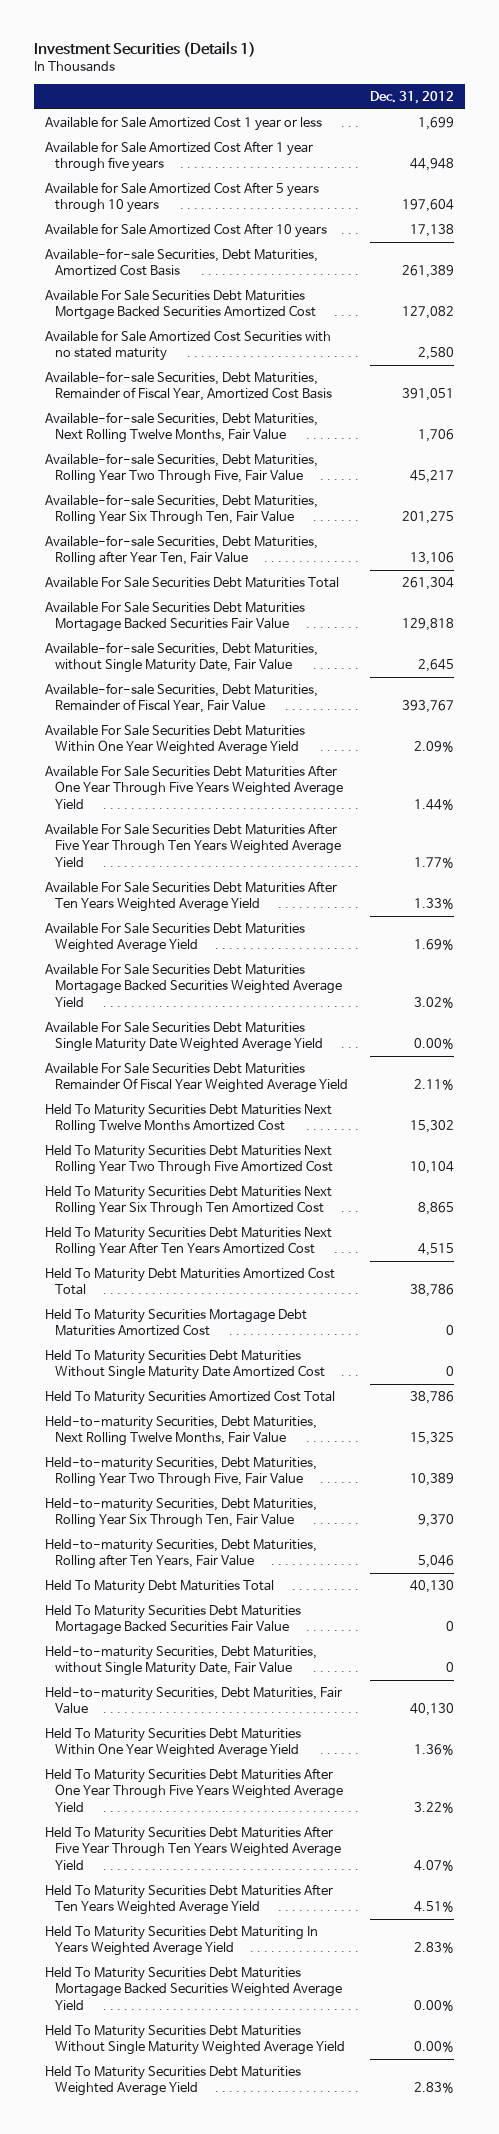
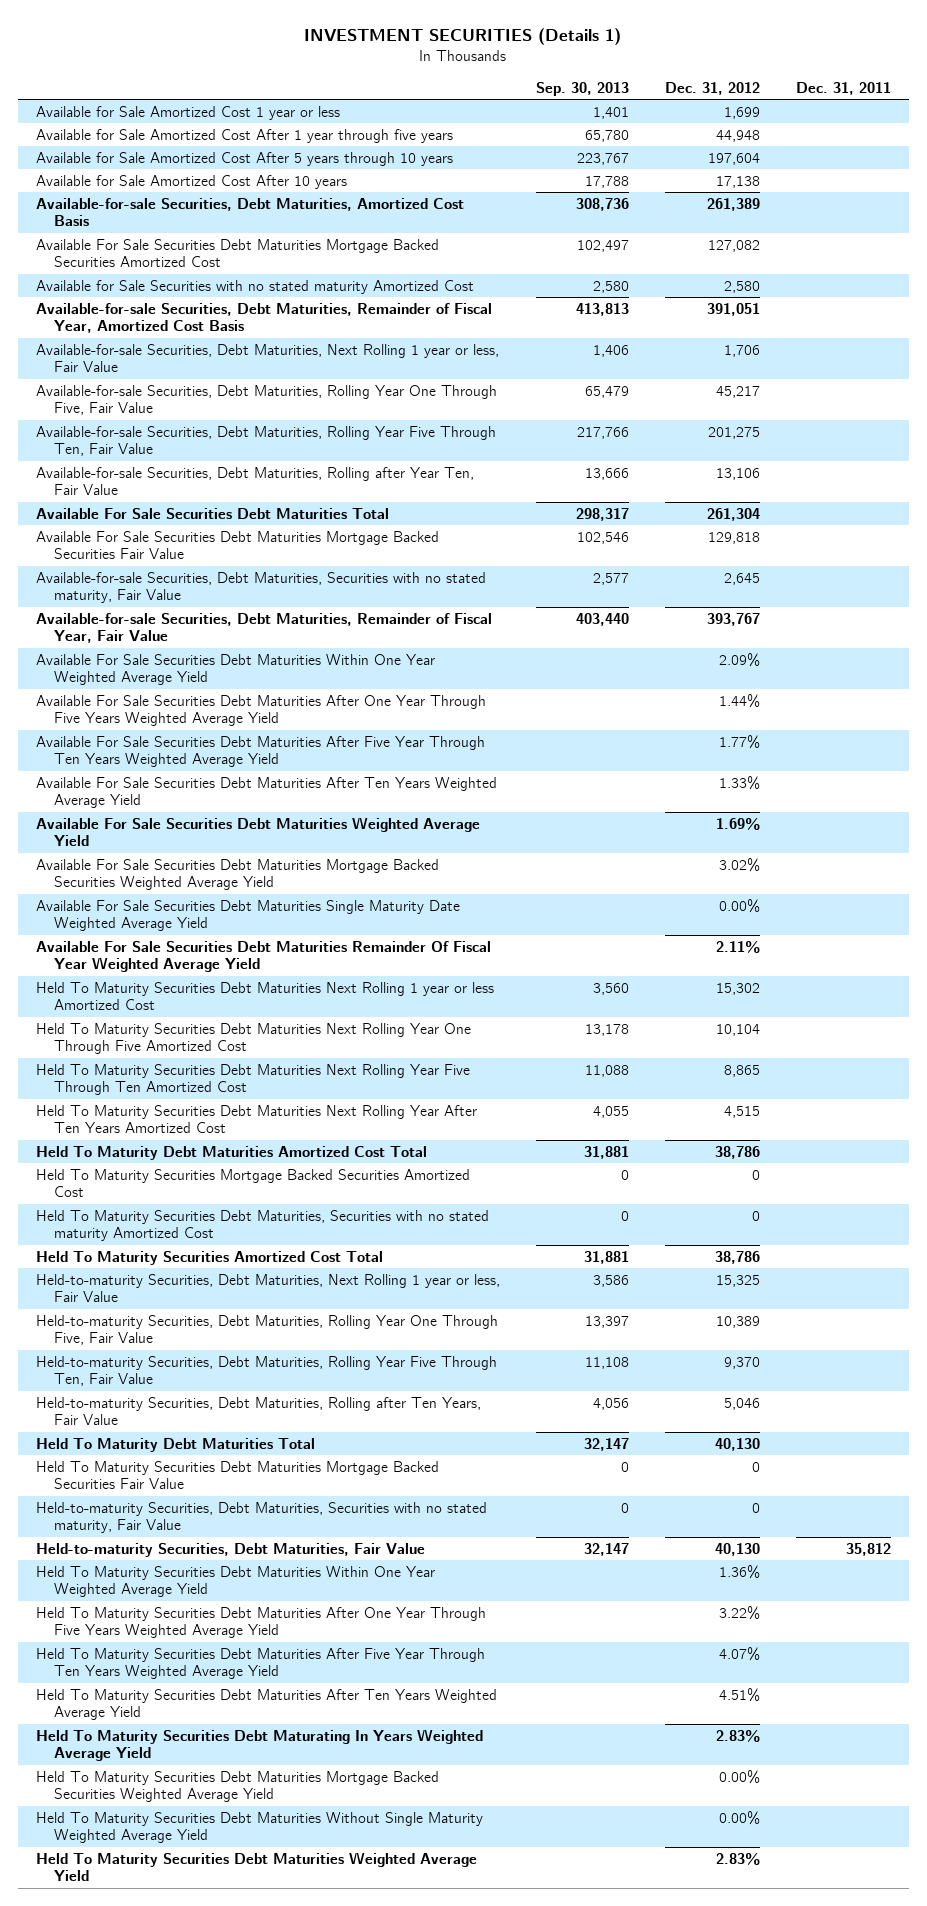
- Investment Securities (Details 1)
+ INVESTMENT SECURITIES (Details 1)
- | Dec. 31, 2012
+ | Sep. 30, 2013 | Dec. 31, 2012 | Dec. 31, 2011
- Available for Sale Amortized Cost Securities with no stated maturity | 2,580
+ Available for Sale Securities with no stated maturity Amortized Cost | 2,580 | 2,580 |
- Available-for-sale Securities, Debt Maturities, Next Rolling Twelve Months, Fair Value | 1,706
- Available-for-sale Securities, Debt Maturities, Rolling Year Two Through Five, Fair Value | 45,217
- Available-for-sale Securities, Debt Maturities, Rolling Year Six Through Ten, Fair Value | 201,275
+ Available-for-sale Securities, Debt Maturities, Next Rolling 1 year or less, Fair Value | 1,406 | 1,706 |
+ Available-for-sale Securities, Debt Maturities, Rolling Year One Through Five, Fair Value | 65,479 | 45,217 |
+ Available-for-sale Securities, Debt Maturities, Rolling Year Five Through Ten, Fair Value | 217,766 | 201,275 |
- Available For Sale Securities Debt Maturities Mortagage Backed Securities Fair Value | 129,818
- Available-for-sale Securities, Debt Maturities, without Single Maturity Date, Fair Value | 2,645
+ Available For Sale Securities Debt Maturities Mortgage Backed Securities Fair Value | 102,546 | 129,818 |
+ Available-for-sale Securities, Debt Maturities, Securities with no stated maturity, Fair Value | 2,577 | 2,645 |
- Available For Sale Securities Debt Maturities Mortagage Backed Securities Weighted Average Yield | 3.02%
+ Available For Sale Securities Debt Maturities Mortgage Backed Securities Weighted Average Yield | | 3.02% |
- Held To Maturity Securities Debt Maturities Next Rolling Twelve Months Amortized Cost | 15,302
- Held To Maturity Securities Debt Maturities Next Rolling Year Two Through Five Amortized Cost | 10,104
- Held To Maturity Securities Debt Maturities Next Rolling Year Six Through Ten Amortized Cost | 8,865
+ Held To Maturity Securities Debt Maturities Next Rolling 1 year or less Amortized Cost | 3,560 | 15,302 |
+ Held To Maturity Securities Debt Maturities Next Rolling Year One Through Five Amortized Cost | 13,178 | 10,104 |
+ Held To Maturity Securities Debt Maturities Next Rolling Year Five Through Ten Amortized Cost | 11,088 | 8,865 |
- Held To Maturity Securities Mortagage Debt Maturities Amortized Cost | 0
- Held To Maturity Securities Debt Maturities Without Single Maturity Date Amortized Cost | 0
+ Held To Maturity Securities Mortgage Backed Securities Amortized Cost | 0 | 0 |
+ Held To Maturity Securities Debt Maturities, Securities with no stated maturity Amortized Cost | 0 | 0 |
- Held-to-maturity Securities, Debt Maturities, Next Rolling Twelve Months, Fair Value | 15,325
- Held-to-maturity Securities, Debt Maturities, Rolling Year Two Through Five, Fair Value | 10,389
- Held-to-maturity Securities, Debt Maturities, Rolling Year Six Through Ten, Fair Value | 9,370
+ Held-to-maturity Securities, Debt Maturities, Next Rolling 1 year or less, Fair Value | 3,586 | 15,325 |
+ Held-to-maturity Securities, Debt Maturities, Rolling Year One Through Five, Fair Value | 13,397 | 10,389 |
+ Held-to-maturity Securities, Debt Maturities, Rolling Year Five Through Ten, Fair Value | 11,108 | 9,370 |
- Held To Maturity Securities Debt Maturities Mortagage Backed Securities Fair Value | 0
- Held-to-maturity Securities, Debt Maturities, without Single Maturity Date, Fair Value | 0
+ Held To Maturity Securities Debt Maturities Mortgage Backed Securities Fair Value | 0 | 0 |
+ Held-to-maturity Securities, Debt Maturities, Securities with no stated maturity, Fair Value | 0 | 0 |
- Held To Maturity Securities Debt Maturiting In Years Weighted Average Yield | 2.83%
- Held To Maturity Securities Debt Maturities Mortagage Backed Securities Weighted Average Yield | 0.00%
+ Held To Maturity Securities Debt Maturating In Years Weighted Average Yield | | 2.83% |
+ Held To Maturity Securities Debt Maturities Mortgage Backed Securities Weighted Average Yield | | 0.00% |

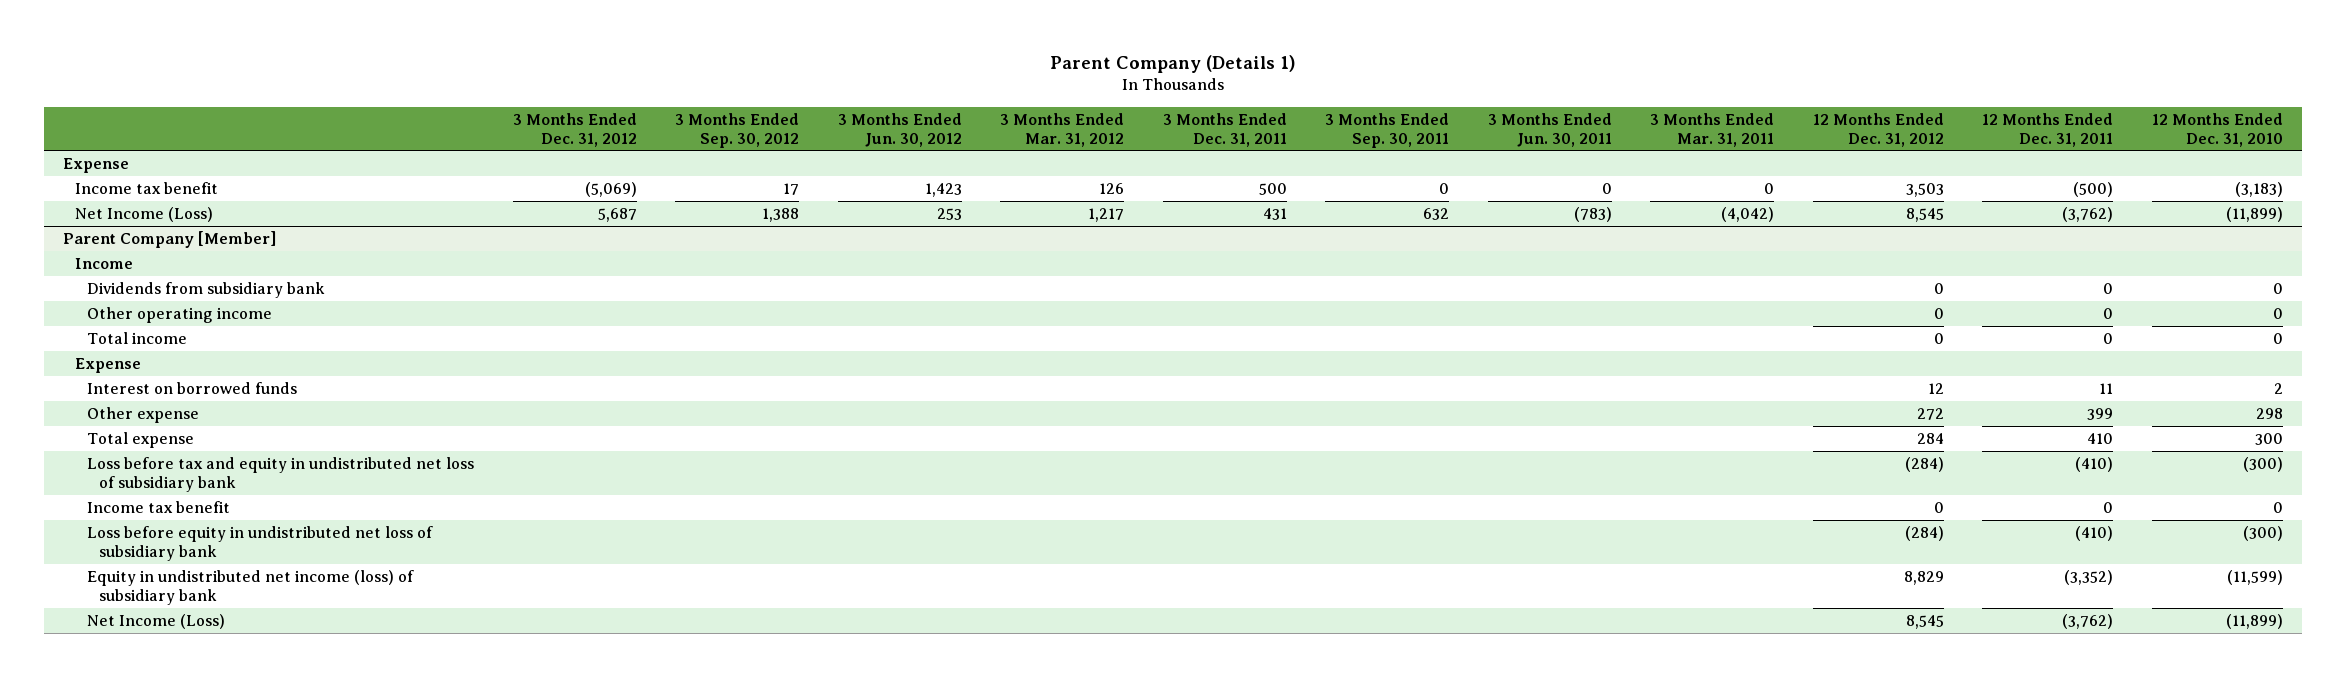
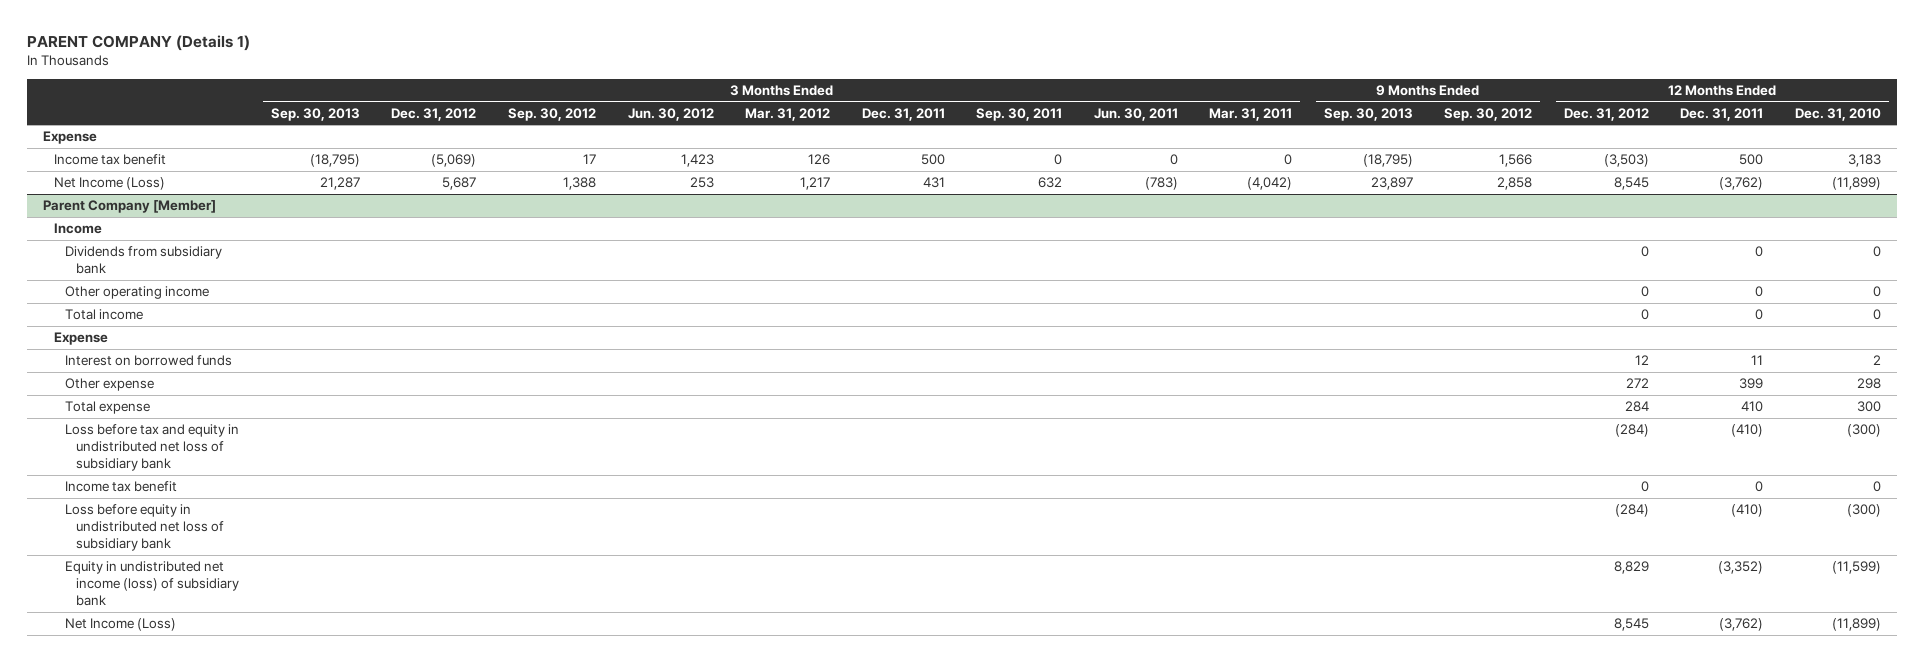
- Parent Company (Details 1)
+ PARENT COMPANY (Details 1)
- | 3 Months Ended Dec. 31, 2012 | 3 Months Ended Sep. 30, 2012 | 3 Months Ended Jun. 30, 2012 | 3 Months Ended Mar. 31, 2012 | 3 Months Ended Dec. 31, 2011 | 3 Months Ended Sep. 30, 2011 | 3 Months Ended Jun. 30, 2011 | 3 Months Ended Mar. 31, 2011 | 12 Months Ended Dec. 31, 2012 | 12 Months Ended Dec. 31, 2011 | 12 Months Ended Dec. 31, 2010
+ | 3 Months Ended Sep. 30, 2013 | 3 Months Ended Dec. 31, 2012 | 3 Months Ended Sep. 30, 2012 | 3 Months Ended Jun. 30, 2012 | 3 Months Ended Mar. 31, 2012 | 3 Months Ended Dec. 31, 2011 | 3 Months Ended Sep. 30, 2011 | 3 Months Ended Jun. 30, 2011 | 3 Months Ended Mar. 31, 2011 | 9 Months Ended Sep. 30, 2013 | 9 Months Ended Sep. 30, 2012 | 12 Months Ended Dec. 31, 2012 | 12 Months Ended Dec. 31, 2011 | 12 Months Ended Dec. 31, 2010
- Income tax benefit | (5,069) | 17 | 1,423 | 126 | 500 | 0 | 0 | 0 | 3,503 | (500) | (3,183)
+ Income tax benefit | (18,795) | (5,069) | 17 | 1,423 | 126 | 500 | 0 | 0 | 0 | (18,795) | 1,566 | (3,503) | 500 | 3,183

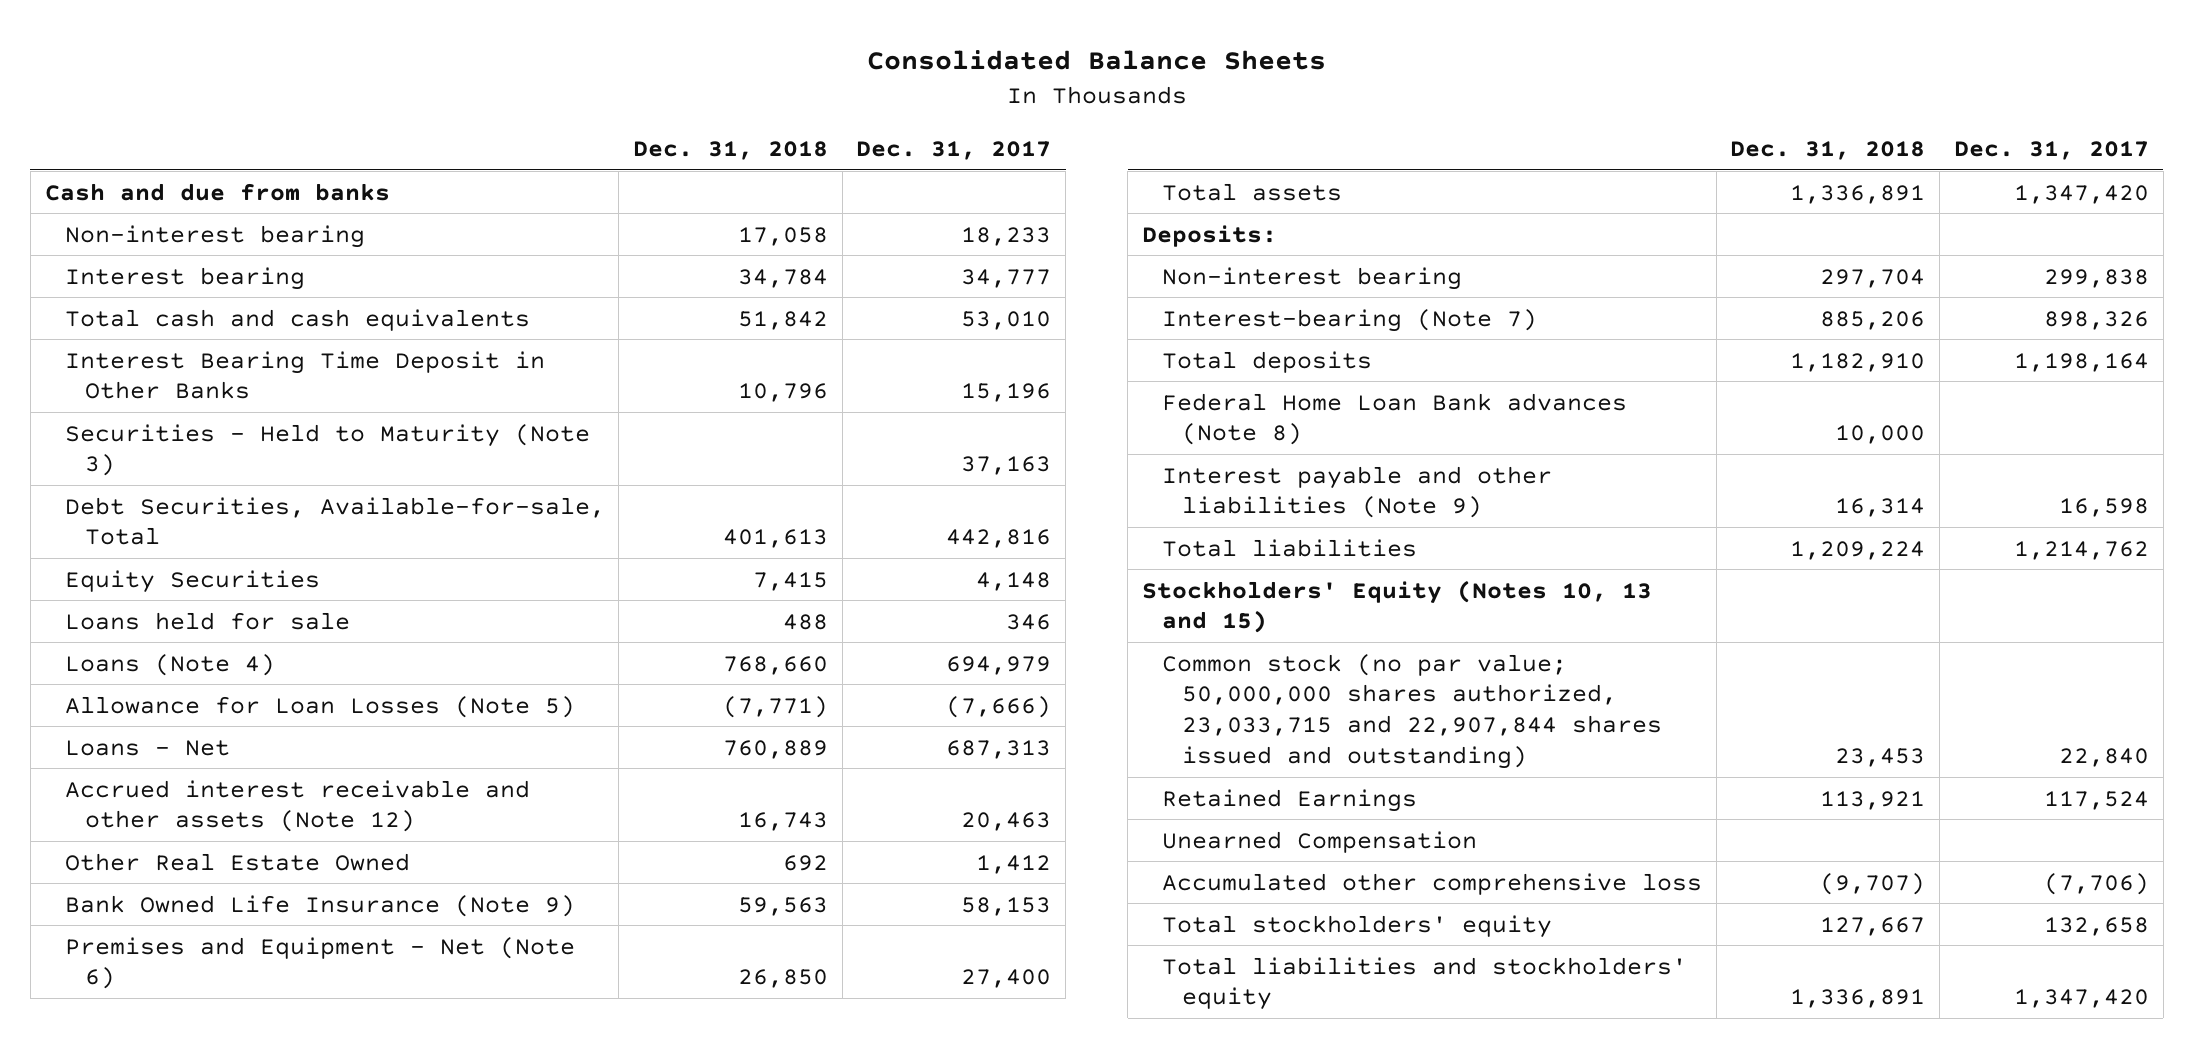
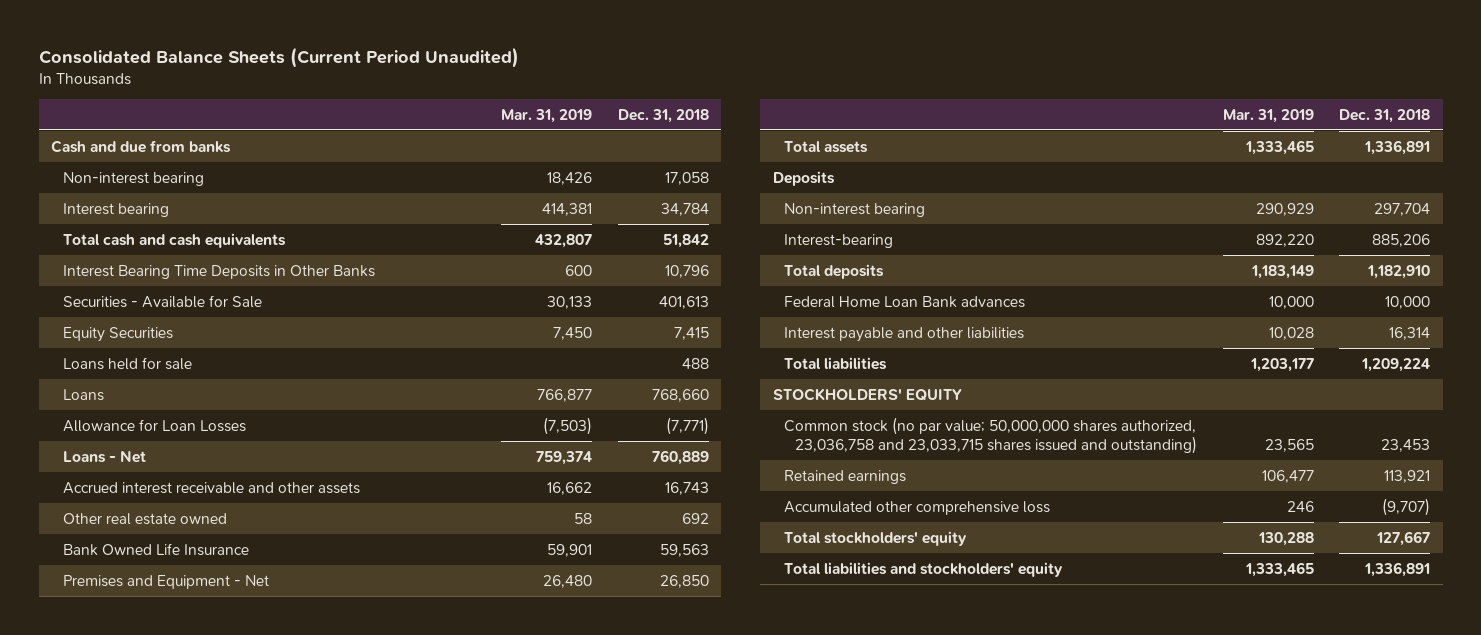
- Consolidated Balance Sheets
+ Consolidated Balance Sheets (Current Period Unaudited)
- | Dec. 31, 2018 | Dec. 31, 2017
+ | Mar. 31, 2019 | Dec. 31, 2018
- Interest Bearing Time Deposit in Other Banks | 10,796 | 15,196
- Securities - Held to Maturity (Note 3) | | 37,163
- Debt Securities, Available-for-sale, Total | 401,613 | 442,816
+ Interest Bearing Time Deposits in Other Banks | 600 | 10,796
+ Securities - Available for Sale | 30,133 | 401,613
- Loans (Note 4) | 768,660 | 694,979
- Allowance for Loan Losses (Note 5) | (7,771) | (7,666)
+ Loans | 766,877 | 768,660
+ Allowance for Loan Losses | (7,503) | (7,771)
- Accrued interest receivable and other assets (Note 12) | 16,743 | 20,463
- Other Real Estate Owned | 692 | 1,412
- Bank Owned Life Insurance (Note 9) | 59,563 | 58,153
- Premises and Equipment - Net (Note 6) | 26,850 | 27,400
+ Accrued interest receivable and other assets | 16,662 | 16,743
+ Other real estate owned | 58 | 692
+ Bank Owned Life Insurance | 59,901 | 59,563
+ Premises and Equipment - Net | 26,480 | 26,850
- Deposits:
+ Deposits
- Interest-bearing (Note 7) | 885,206 | 898,326
+ Interest-bearing | 892,220 | 885,206
- Federal Home Loan Bank advances (Note 8) | 10,000 |
- Interest payable and other liabilities (Note 9) | 16,314 | 16,598
+ Federal Home Loan Bank advances | 10,000 | 10,000
+ Interest payable and other liabilities | 10,028 | 16,314
- Stockholders' Equity (Notes 10, 13 and 15)
- Common stock (no par value; 50,000,000 shares authorized, 23,033,715 and 22,907,844 shares issued and outstanding) | 23,453 | 22,840
- Retained Earnings | 113,921 | 117,524
- Unearned Compensation
+ STOCKHOLDERS' EQUITY
+ Common stock (no par value; 50,000,000 shares authorized, 23,036,758 and 23,033,715 shares issued and outstanding) | 23,565 | 23,453
+ Retained earnings | 106,477 | 113,921

